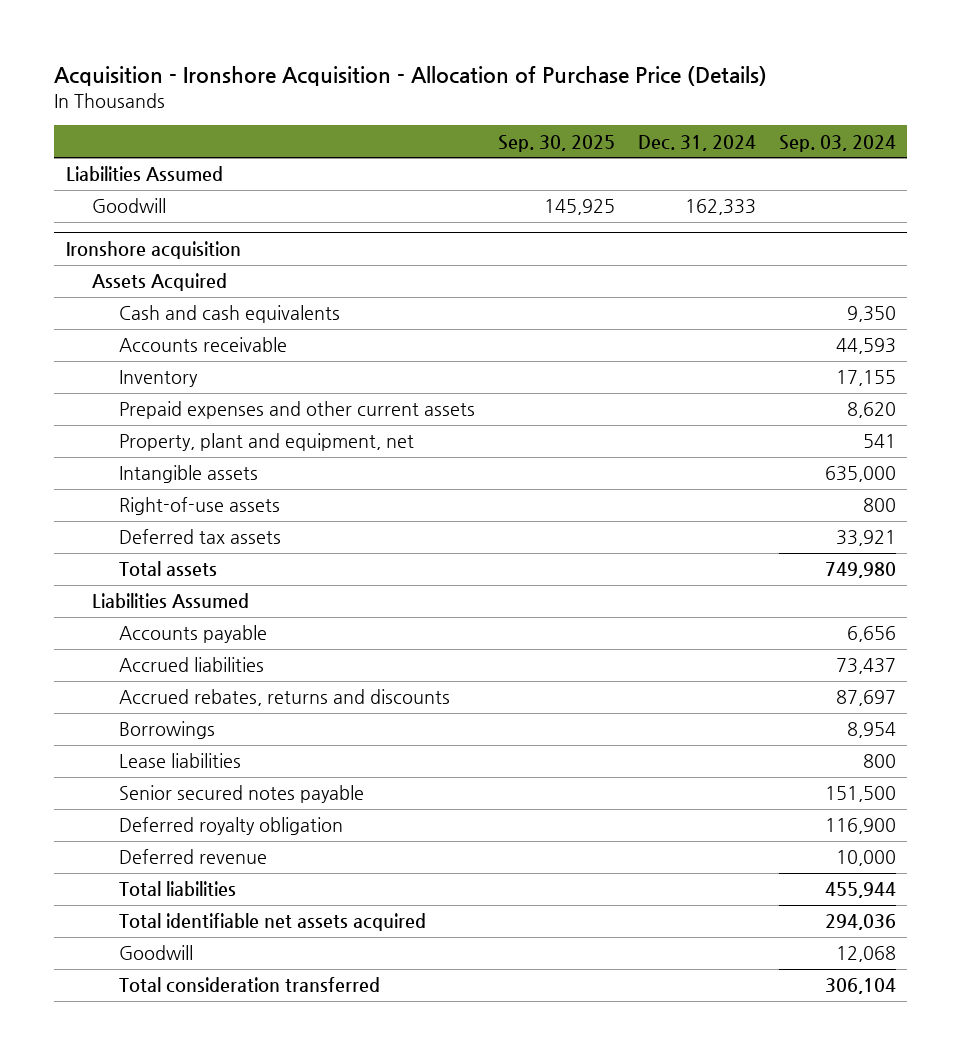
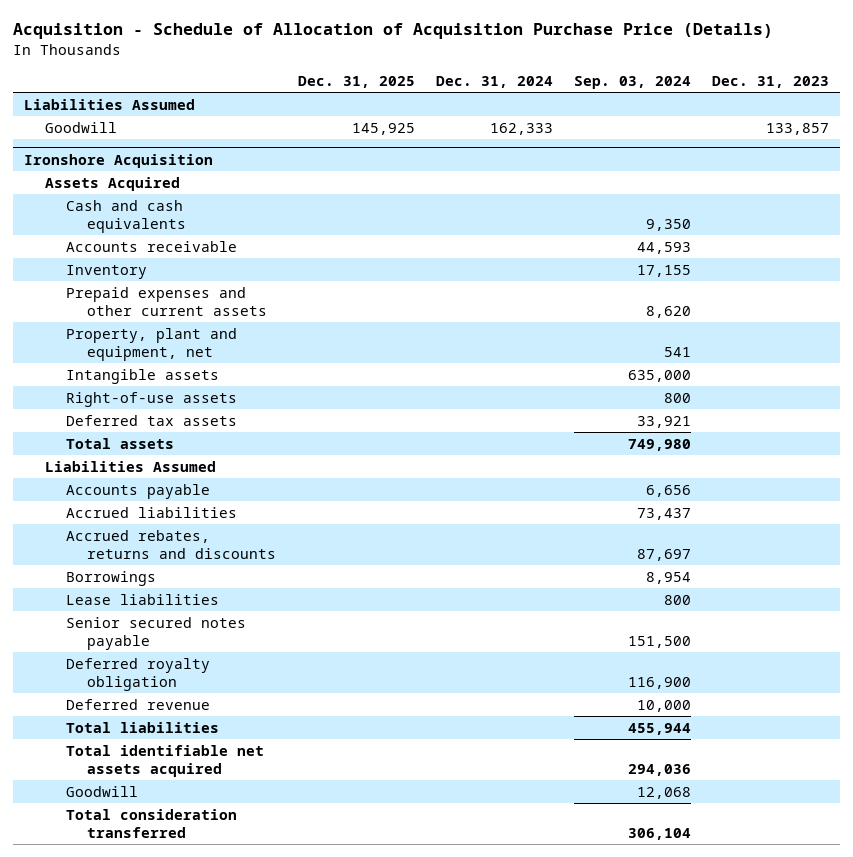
- Acquisition - Ironshore Acquisition - Allocation of Purchase Price (Details)
+ Acquisition - Schedule of Allocation of Acquisition Purchase Price (Details)
- | Sep. 30, 2025 | Dec. 31, 2024 | Sep. 03, 2024
+ | Dec. 31, 2025 | Dec. 31, 2024 | Sep. 03, 2024 | Dec. 31, 2023
- Ironshore acquisition
+ Ironshore Acquisition

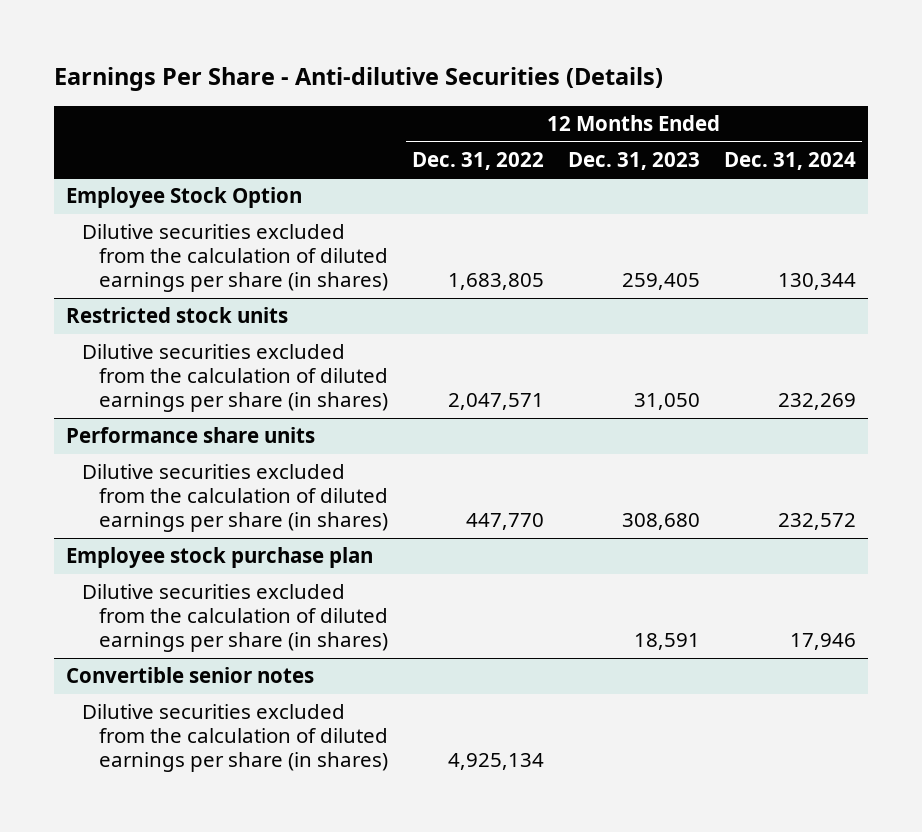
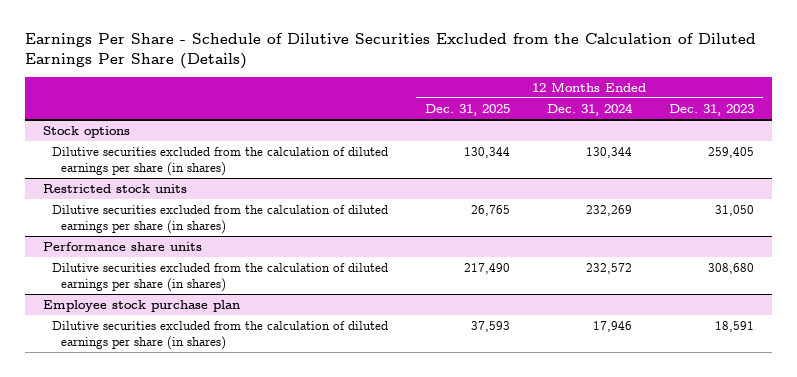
- Earnings Per Share - Anti-dilutive Securities (Details)
+ Earnings Per Share - Schedule of Dilutive Securities Excluded from the Calculation of Diluted Earnings Per Share (Details)
- | 12 Months Ended Dec. 31, 2022 | 12 Months Ended Dec. 31, 2023 | 12 Months Ended Dec. 31, 2024
+ | 12 Months Ended Dec. 31, 2025 | 12 Months Ended Dec. 31, 2024 | 12 Months Ended Dec. 31, 2023
- Employee Stock Option
+ Stock options
- Convertible senior notes
- Dilutive securities excluded from the calculation of diluted earnings per share (in shares) | 4,925,134 | |

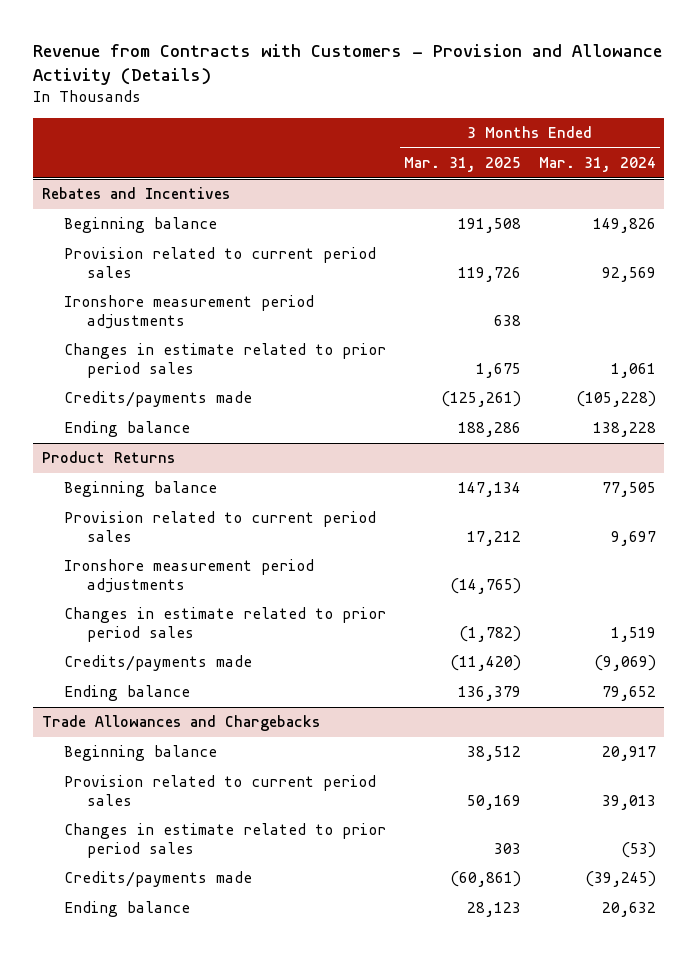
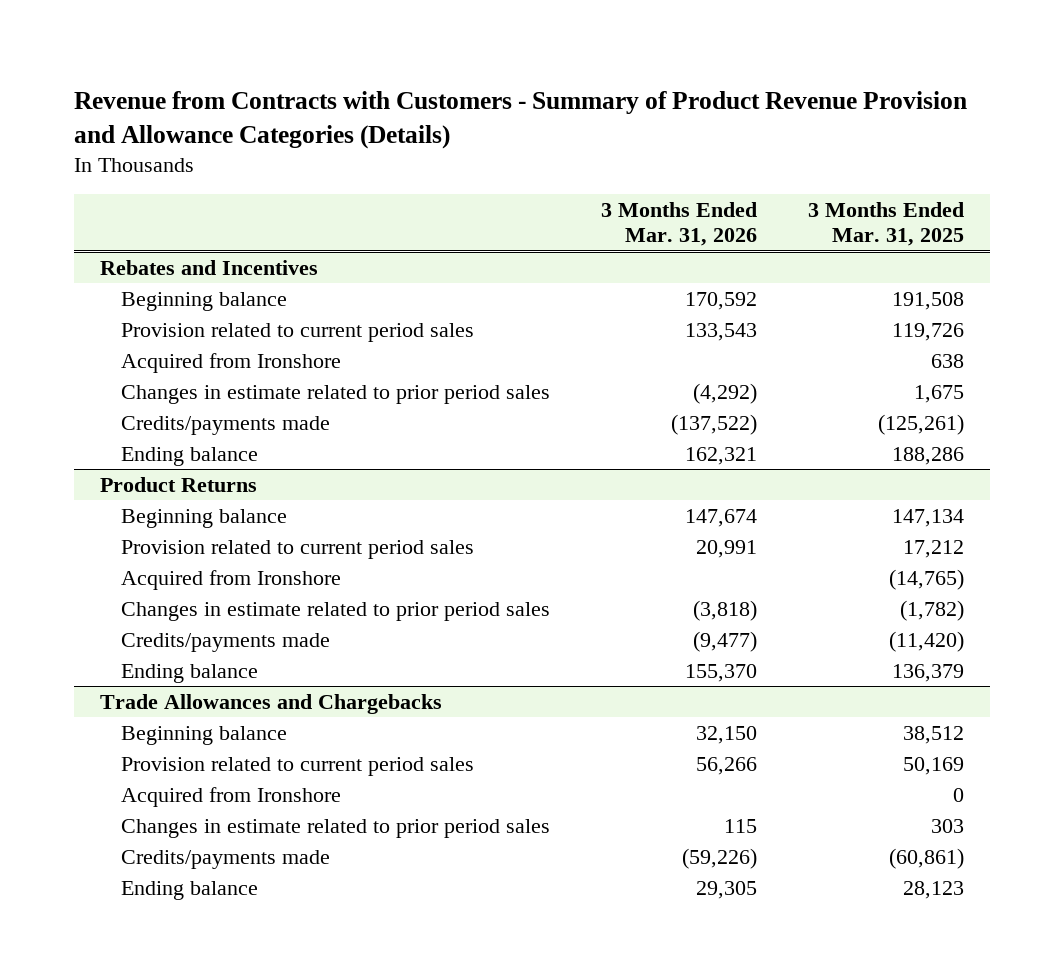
- Revenue from Contracts with Customers - Provision and Allowance Activity (Details)
+ Revenue from Contracts with Customers - Summary of Product Revenue Provision and Allowance Categories (Details)
- | 3 Months Ended Mar. 31, 2025 | 3 Months Ended Mar. 31, 2024
+ | 3 Months Ended Mar. 31, 2026 | 3 Months Ended Mar. 31, 2025
@ Rebates and Incentives
- Ironshore measurement period adjustments | 638 |
+ Acquired from Ironshore | | 638
@ Product Returns
- Ironshore measurement period adjustments | (14,765) |
+ Acquired from Ironshore | | (14,765)
@ Trade Allowances and Chargebacks
+ Acquired from Ironshore | | 0

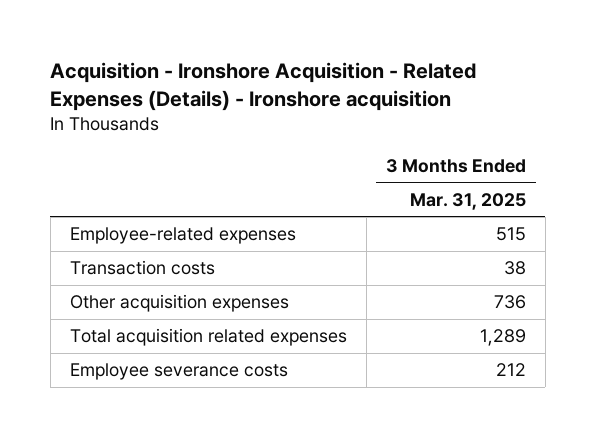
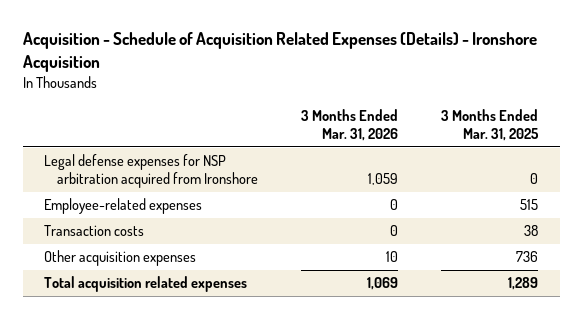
- Acquisition - Ironshore Acquisition - Related Expenses (Details) - Ironshore acquisition
+ Acquisition - Schedule of Acquisition Related Expenses (Details) - Ironshore Acquisition
- | 3 Months Ended Mar. 31, 2025
+ | 3 Months Ended Mar. 31, 2026 | 3 Months Ended Mar. 31, 2025
+ Legal defense expenses for NSP arbitration acquired from Ironshore | 1,059 | 0
- Employee severance costs | 212

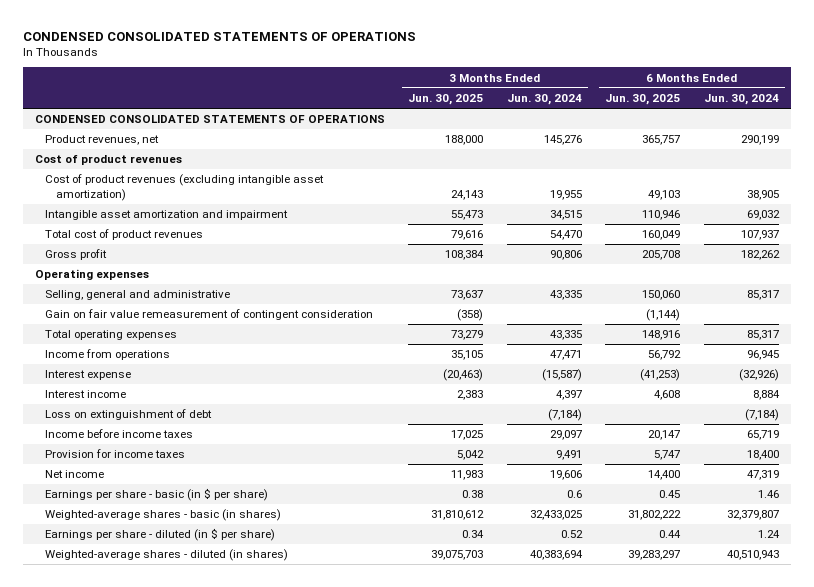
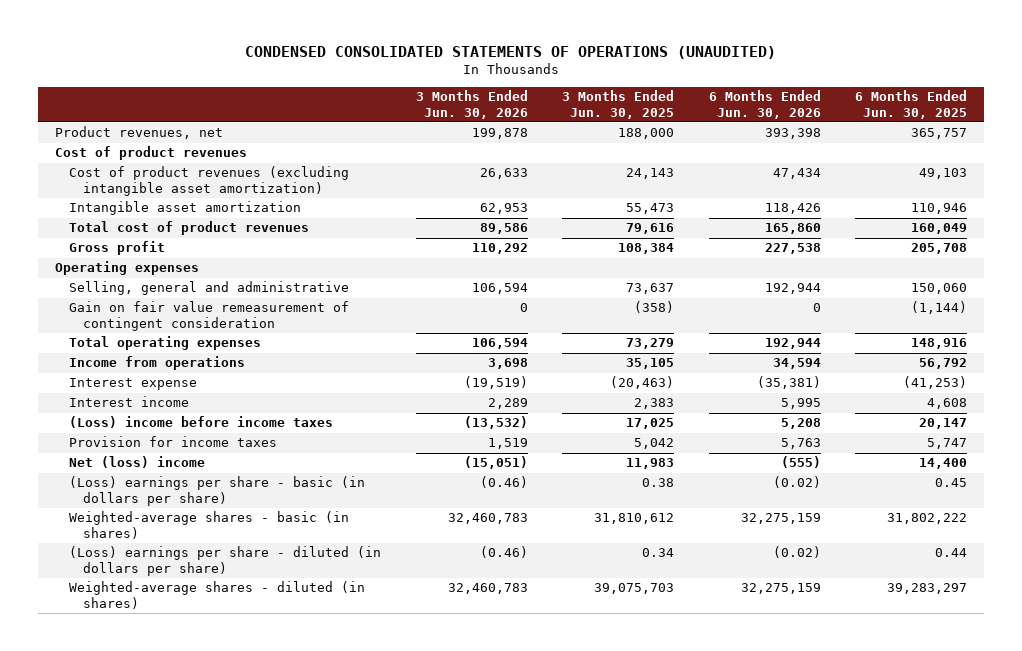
- CONDENSED CONSOLIDATED STATEMENTS OF OPERATIONS
+ CONDENSED CONSOLIDATED STATEMENTS OF OPERATIONS (UNAUDITED)
- | 3 Months Ended Jun. 30, 2025 | 3 Months Ended Jun. 30, 2024 | 6 Months Ended Jun. 30, 2025 | 6 Months Ended Jun. 30, 2024
+ | 3 Months Ended Jun. 30, 2026 | 3 Months Ended Jun. 30, 2025 | 6 Months Ended Jun. 30, 2026 | 6 Months Ended Jun. 30, 2025
- CONDENSED CONSOLIDATED STATEMENTS OF OPERATIONS
- Intangible asset amortization and impairment | 55,473 | 34,515 | 110,946 | 69,032
+ Intangible asset amortization | 62,953 | 55,473 | 118,426 | 110,946
- Loss on extinguishment of debt | | (7,184) | | (7,184)
- Income before income taxes | 17,025 | 29,097 | 20,147 | 65,719
+ (Loss) income before income taxes | (13,532) | 17,025 | 5,208 | 20,147
- Net income | 11,983 | 19,606 | 14,400 | 47,319
- Earnings per share - basic (in $ per share) | 0.38 | 0.6 | 0.45 | 1.46
+ Net (loss) income | (15,051) | 11,983 | (555) | 14,400
+ (Loss) earnings per share - basic (in dollars per share) | (0.46) | 0.38 | (0.02) | 0.45
- Earnings per share - diluted (in $ per share) | 0.34 | 0.52 | 0.44 | 1.24
+ (Loss) earnings per share - diluted (in dollars per share) | (0.46) | 0.34 | (0.02) | 0.44

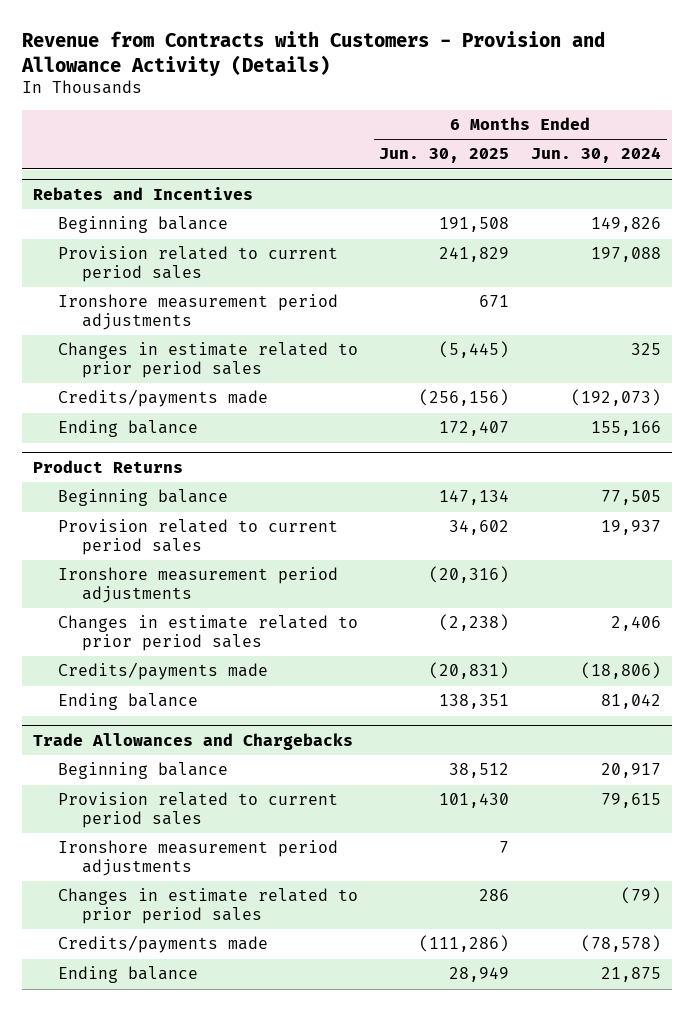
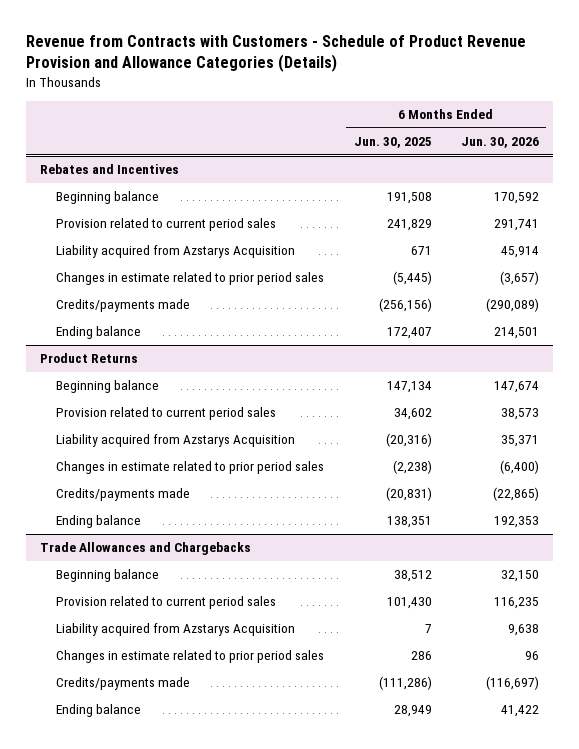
- Revenue from Contracts with Customers - Provision and Allowance Activity (Details)
+ Revenue from Contracts with Customers - Schedule of Product Revenue Provision and Allowance Categories (Details)
- | 6 Months Ended Jun. 30, 2025 | 6 Months Ended Jun. 30, 2024
+ | 6 Months Ended Jun. 30, 2025 | 6 Months Ended Jun. 30, 2026
@ Rebates and Incentives
- Ironshore measurement period adjustments | 671 |
+ Liability acquired from Azstarys Acquisition | 671 | 45,914
@ Product Returns
- Ironshore measurement period adjustments | (20,316) |
+ Liability acquired from Azstarys Acquisition | (20,316) | 35,371
@ Trade Allowances and Chargebacks
- Ironshore measurement period adjustments | 7 |
+ Liability acquired from Azstarys Acquisition | 7 | 9,638

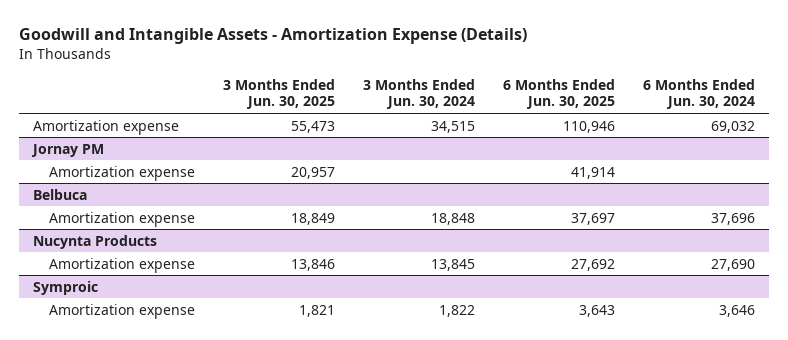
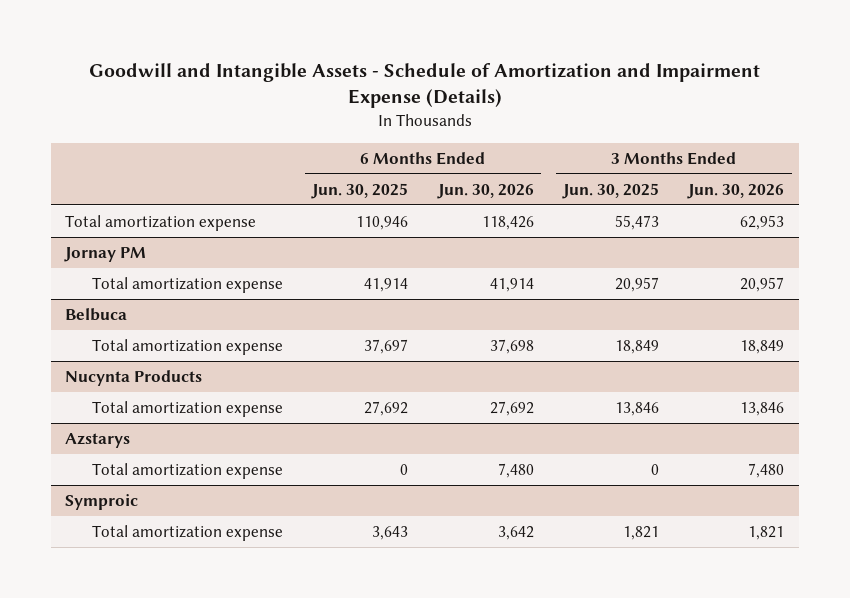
- Goodwill and Intangible Assets - Amortization Expense (Details)
+ Goodwill and Intangible Assets - Schedule of Amortization and Impairment Expense (Details)
- | 3 Months Ended Jun. 30, 2025 | 3 Months Ended Jun. 30, 2024 | 6 Months Ended Jun. 30, 2025 | 6 Months Ended Jun. 30, 2024
+ | 6 Months Ended Jun. 30, 2025 | 6 Months Ended Jun. 30, 2026 | 3 Months Ended Jun. 30, 2025 | 3 Months Ended Jun. 30, 2026
- Amortization expense | 55,473 | 34,515 | 110,946 | 69,032
+ Total amortization expense | 110,946 | 118,426 | 55,473 | 62,953
@ Jornay PM
- Amortization expense | 20,957 | | 41,914 |
+ Total amortization expense | 41,914 | 41,914 | 20,957 | 20,957
@ Belbuca
- Amortization expense | 18,849 | 18,848 | 37,697 | 37,696
+ Total amortization expense | 37,697 | 37,698 | 18,849 | 18,849
@ Nucynta Products
- Amortization expense | 13,846 | 13,845 | 27,692 | 27,690
+ Total amortization expense | 27,692 | 27,692 | 13,846 | 13,846
+ Azstarys
+ Total amortization expense | 0 | 7,480 | 0 | 7,480
@ Symproic
- Amortization expense | 1,821 | 1,822 | 3,643 | 3,646
+ Total amortization expense | 3,643 | 3,642 | 1,821 | 1,821

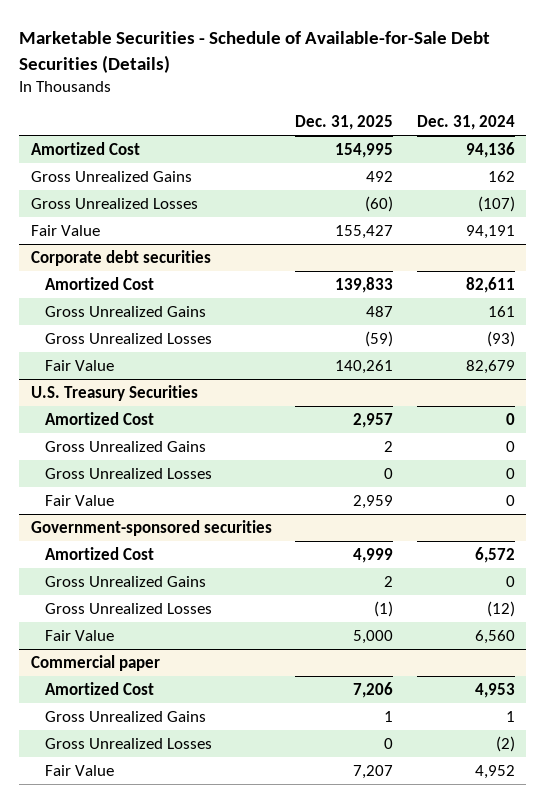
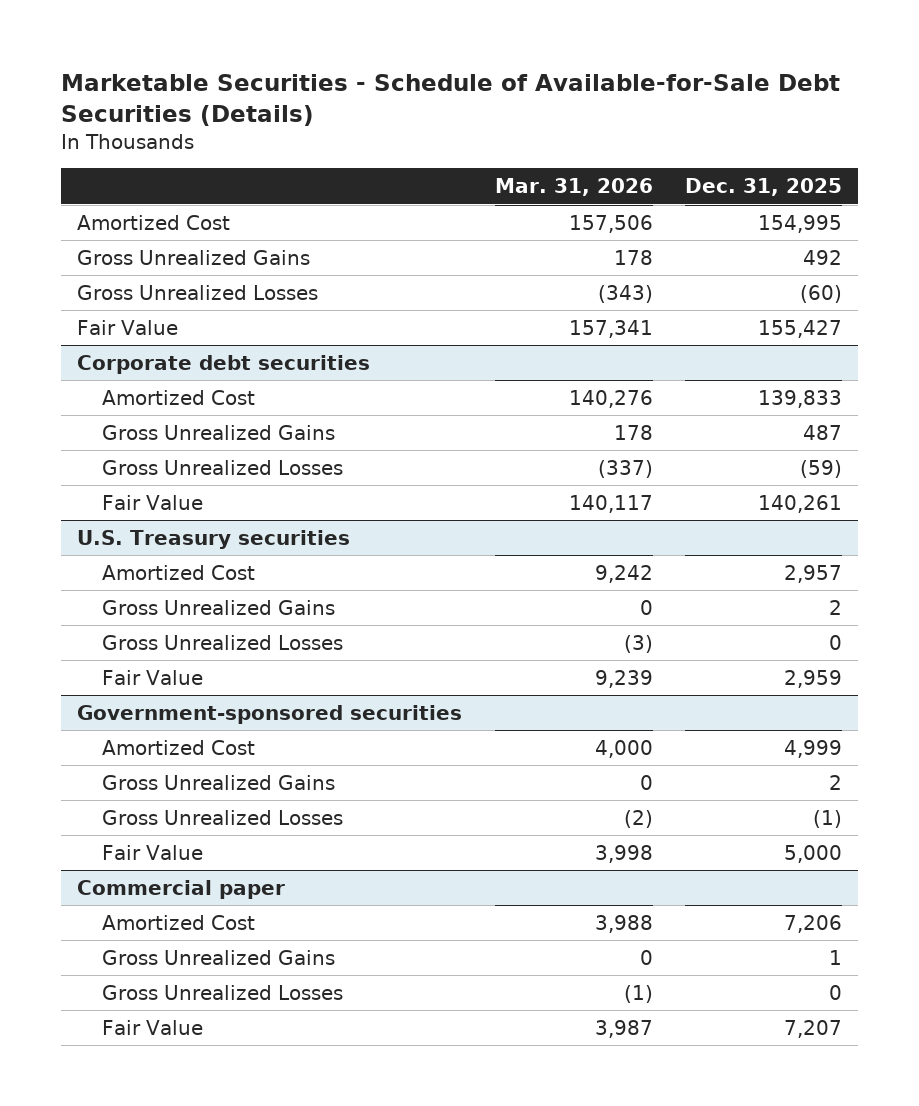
- | Dec. 31, 2025 | Dec. 31, 2024
+ | Mar. 31, 2026 | Dec. 31, 2025
- U.S. Treasury Securities
+ U.S. Treasury securities

